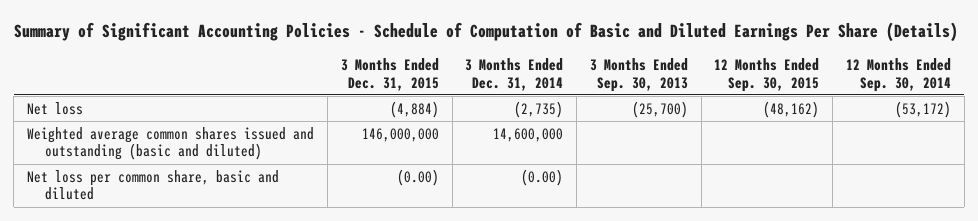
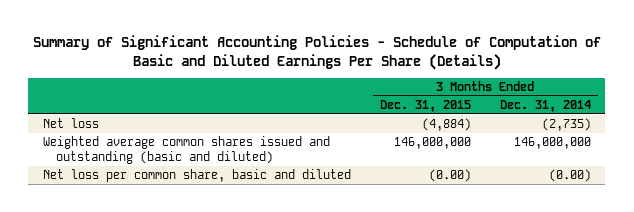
- | 3 Months Ended Dec. 31, 2015 | 3 Months Ended Dec. 31, 2014 | 3 Months Ended Sep. 30, 2013 | 12 Months Ended Sep. 30, 2015 | 12 Months Ended Sep. 30, 2014
+ | 3 Months Ended Dec. 31, 2015 | 3 Months Ended Dec. 31, 2014
- Weighted average common shares issued and outstanding (basic and diluted) | 146,000,000 | 14,600,000 | | |
+ Weighted average common shares issued and outstanding (basic and diluted) | 146,000,000 | 146,000,000

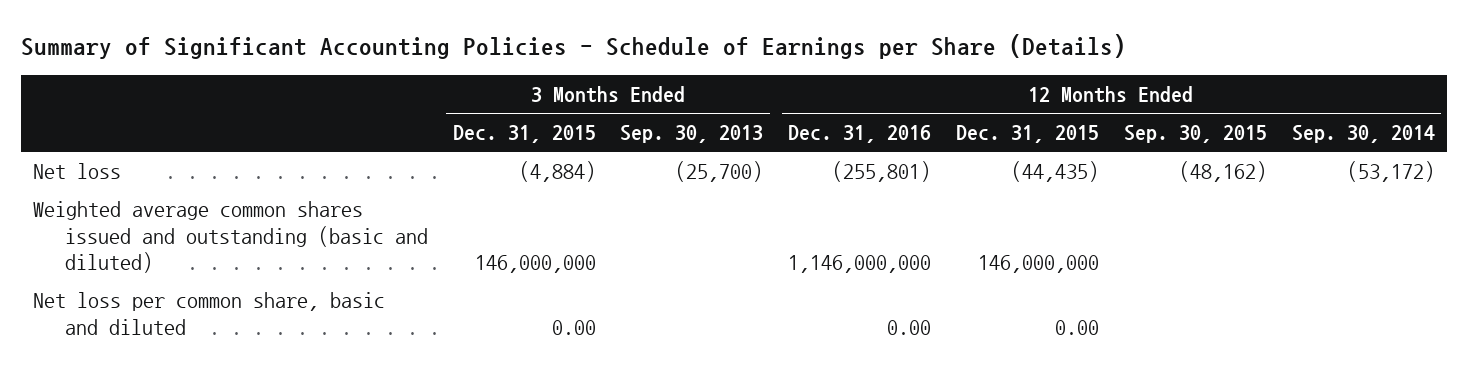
- Summary of Significant Accounting Policies - Schedule of Computation of Basic and Diluted Earnings Per Share (Details)
+ Summary of Significant Accounting Policies - Schedule of Earnings per Share (Details)
- | 3 Months Ended Dec. 31, 2015 | 3 Months Ended Dec. 31, 2014
+ | 3 Months Ended Dec. 31, 2015 | 3 Months Ended Sep. 30, 2013 | 12 Months Ended Dec. 31, 2016 | 12 Months Ended Dec. 31, 2015 | 12 Months Ended Sep. 30, 2015 | 12 Months Ended Sep. 30, 2014
- Net loss per common share, basic and diluted | (0.00) | (0.00)
+ Net loss per common share, basic and diluted | 0.00 | | 0.00 | 0.00 | |

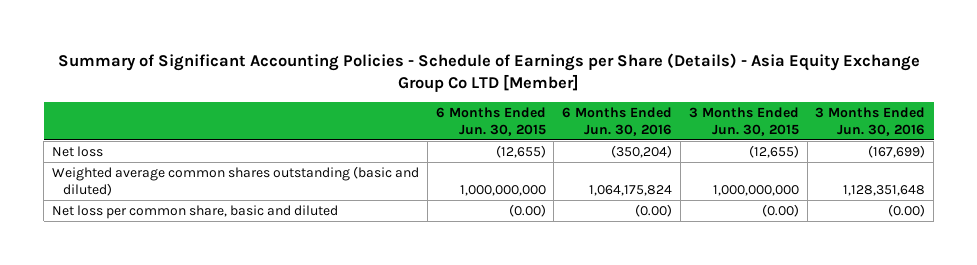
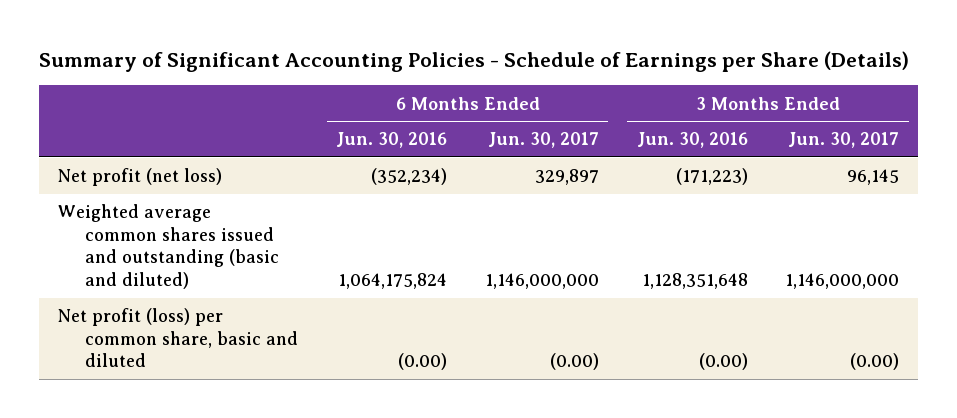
- Summary of Significant Accounting Policies - Schedule of Earnings per Share (Details) - Asia Equity Exchange Group Co LTD [Member]
+ Summary of Significant Accounting Policies - Schedule of Earnings per Share (Details)
- | 6 Months Ended Jun. 30, 2015 | 6 Months Ended Jun. 30, 2016 | 3 Months Ended Jun. 30, 2015 | 3 Months Ended Jun. 30, 2016
+ | 6 Months Ended Jun. 30, 2016 | 6 Months Ended Jun. 30, 2017 | 3 Months Ended Jun. 30, 2016 | 3 Months Ended Jun. 30, 2017
- Net loss | (12,655) | (350,204) | (12,655) | (167,699)
- Weighted average common shares outstanding (basic and diluted) | 1,000,000,000 | 1,064,175,824 | 1,000,000,000 | 1,128,351,648
- Net loss per common share, basic and diluted | (0.00) | (0.00) | (0.00) | (0.00)
+ Net profit (net loss) | (352,234) | 329,897 | (171,223) | 96,145
+ Weighted average common shares issued and outstanding (basic and diluted) | 1,064,175,824 | 1,146,000,000 | 1,128,351,648 | 1,146,000,000
+ Net profit (loss) per common share, basic and diluted | (0.00) | (0.00) | (0.00) | (0.00)

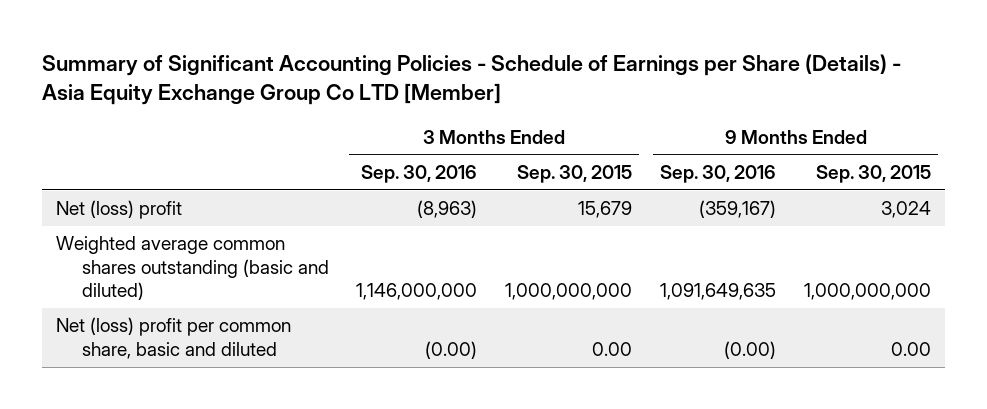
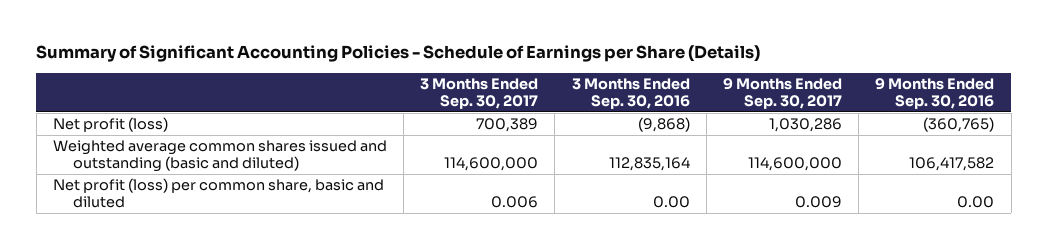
- Summary of Significant Accounting Policies - Schedule of Earnings per Share (Details) - Asia Equity Exchange Group Co LTD [Member]
+ Summary of Significant Accounting Policies - Schedule of Earnings per Share (Details)
- | 3 Months Ended Sep. 30, 2016 | 3 Months Ended Sep. 30, 2015 | 9 Months Ended Sep. 30, 2016 | 9 Months Ended Sep. 30, 2015
+ | 3 Months Ended Sep. 30, 2017 | 3 Months Ended Sep. 30, 2016 | 9 Months Ended Sep. 30, 2017 | 9 Months Ended Sep. 30, 2016
- Net (loss) profit | (8,963) | 15,679 | (359,167) | 3,024
- Weighted average common shares outstanding (basic and diluted) | 1,146,000,000 | 1,000,000,000 | 1,091,649,635 | 1,000,000,000
- Net (loss) profit per common share, basic and diluted | (0.00) | 0.00 | (0.00) | 0.00
+ Net profit (loss) | 700,389 | (9,868) | 1,030,286 | (360,765)
+ Weighted average common shares issued and outstanding (basic and diluted) | 114,600,000 | 112,835,164 | 114,600,000 | 106,417,582
+ Net profit (loss) per common share, basic and diluted | 0.006 | 0.00 | 0.009 | 0.00

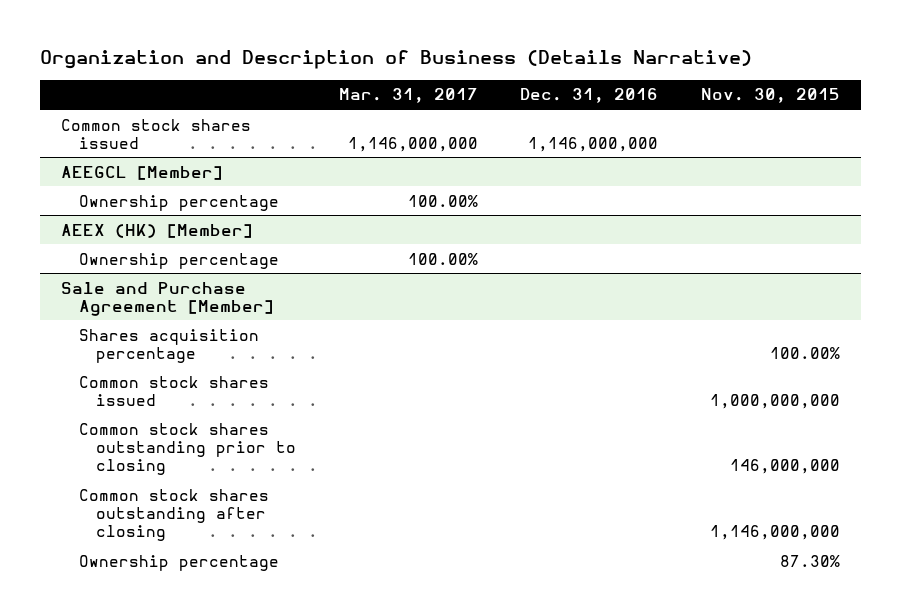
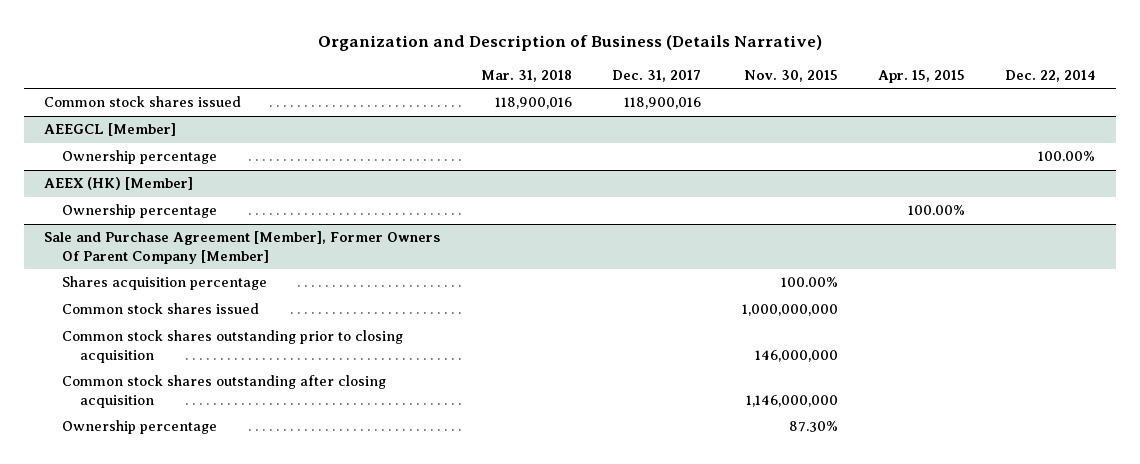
- | Mar. 31, 2017 | Dec. 31, 2016 | Nov. 30, 2015
+ | Mar. 31, 2018 | Dec. 31, 2017 | Nov. 30, 2015 | Apr. 15, 2015 | Dec. 22, 2014
- Sale and Purchase Agreement [Member]
+ Sale and Purchase Agreement [Member], Former Owners Of Parent Company [Member]
- Common stock shares outstanding prior to closing | | | 146,000,000
- Common stock shares outstanding after closing | | | 1,146,000,000
+ Common stock shares outstanding prior to closing acquisition | | | 146,000,000 | |
+ Common stock shares outstanding after closing acquisition | | | 1,146,000,000 | |

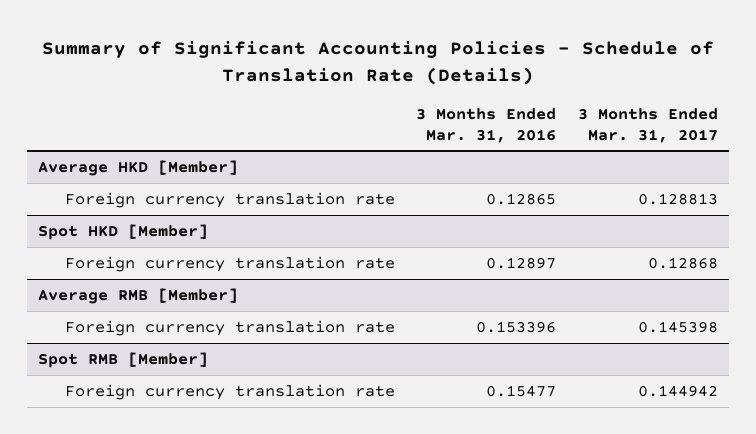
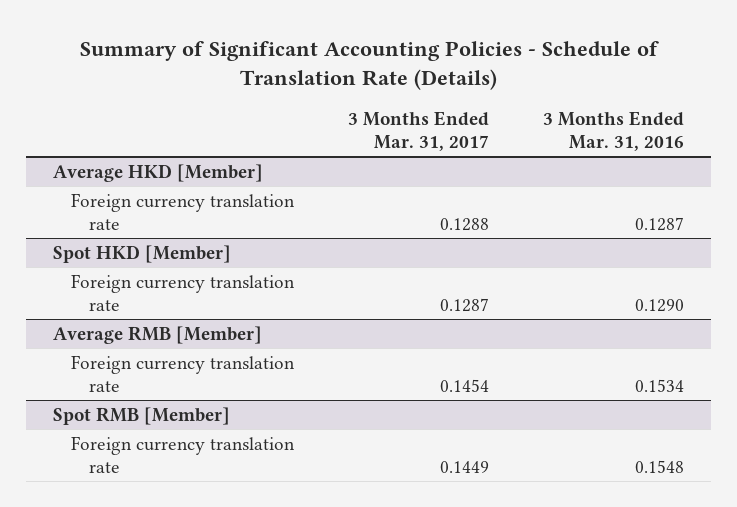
- | 3 Months Ended Mar. 31, 2016 | 3 Months Ended Mar. 31, 2017
+ | 3 Months Ended Mar. 31, 2017 | 3 Months Ended Mar. 31, 2016
@ Average HKD [Member]
- Foreign currency translation rate | 0.12865 | 0.128813
+ Foreign currency translation rate | 0.1288 | 0.1287
@ Spot HKD [Member]
- Foreign currency translation rate | 0.12897 | 0.12868
+ Foreign currency translation rate | 0.1287 | 0.1290
@ Average RMB [Member]
- Foreign currency translation rate | 0.153396 | 0.145398
+ Foreign currency translation rate | 0.1454 | 0.1534
@ Spot RMB [Member]
- Foreign currency translation rate | 0.15477 | 0.144942
+ Foreign currency translation rate | 0.1449 | 0.1548

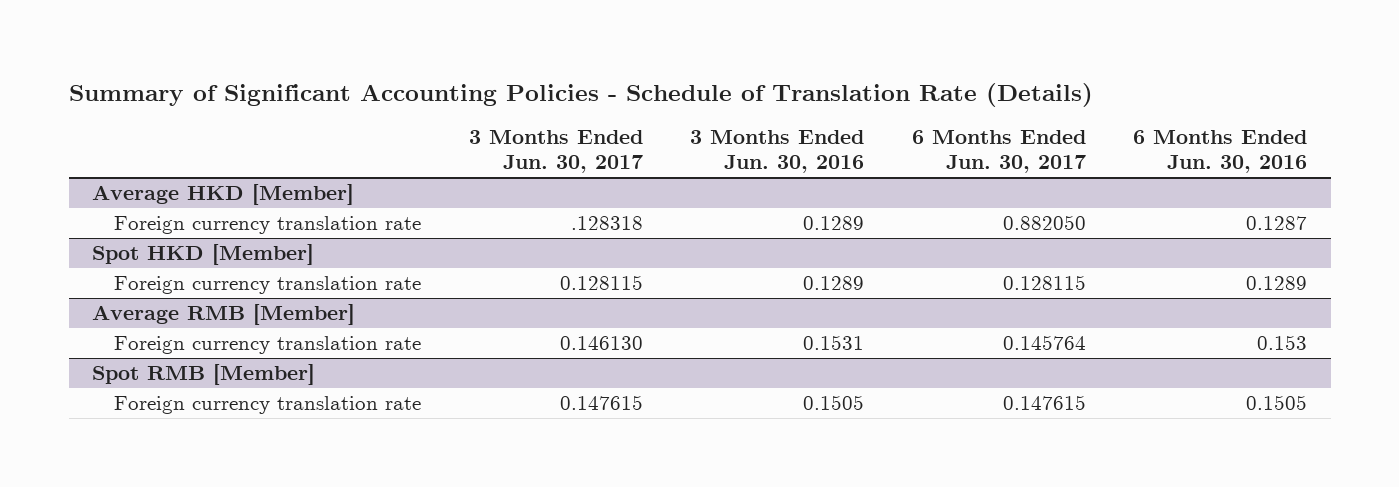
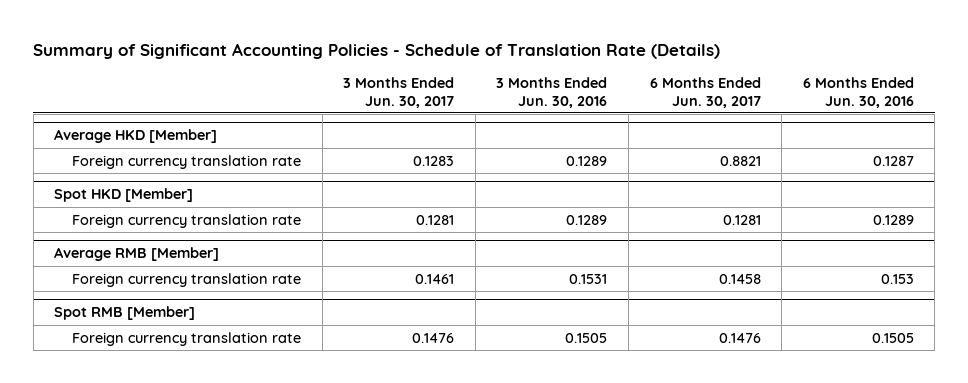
@ Average HKD [Member]
- Foreign currency translation rate | .128318 | 0.1289 | 0.882050 | 0.1287
+ Foreign currency translation rate | 0.1283 | 0.1289 | 0.8821 | 0.1287
@ Spot HKD [Member]
- Foreign currency translation rate | 0.128115 | 0.1289 | 0.128115 | 0.1289
+ Foreign currency translation rate | 0.1281 | 0.1289 | 0.1281 | 0.1289
@ Average RMB [Member]
- Foreign currency translation rate | 0.146130 | 0.1531 | 0.145764 | 0.153
+ Foreign currency translation rate | 0.1461 | 0.1531 | 0.1458 | 0.153
@ Spot RMB [Member]
- Foreign currency translation rate | 0.147615 | 0.1505 | 0.147615 | 0.1505
+ Foreign currency translation rate | 0.1476 | 0.1505 | 0.1476 | 0.1505

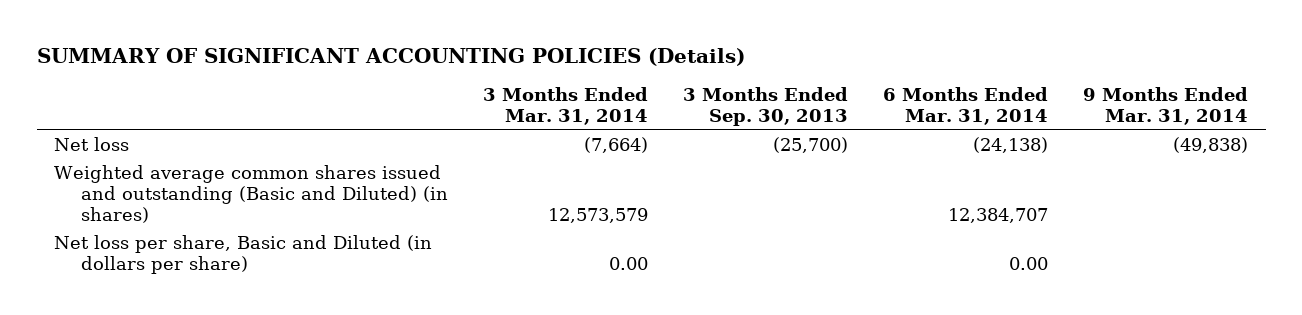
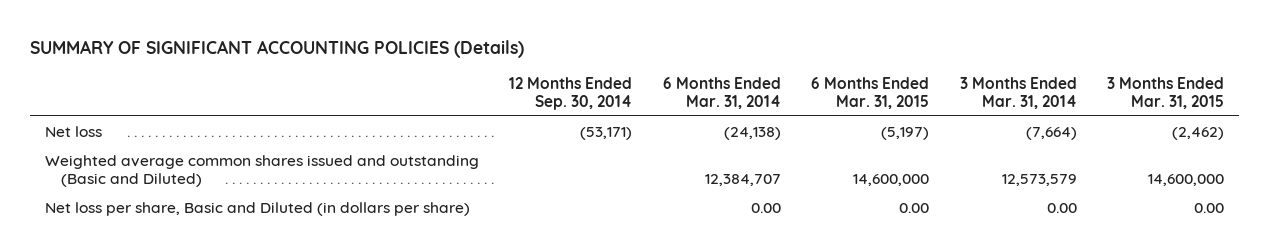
- | 3 Months Ended Mar. 31, 2014 | 3 Months Ended Sep. 30, 2013 | 6 Months Ended Mar. 31, 2014 | 9 Months Ended Mar. 31, 2014
+ | 12 Months Ended Sep. 30, 2014 | 6 Months Ended Mar. 31, 2014 | 6 Months Ended Mar. 31, 2015 | 3 Months Ended Mar. 31, 2014 | 3 Months Ended Mar. 31, 2015
- Weighted average common shares issued and outstanding (Basic and Diluted) (in shares) | 12,573,579 | | 12,384,707 |
+ Weighted average common shares issued and outstanding (Basic and Diluted) | | 12,384,707 | 14,600,000 | 12,573,579 | 14,600,000

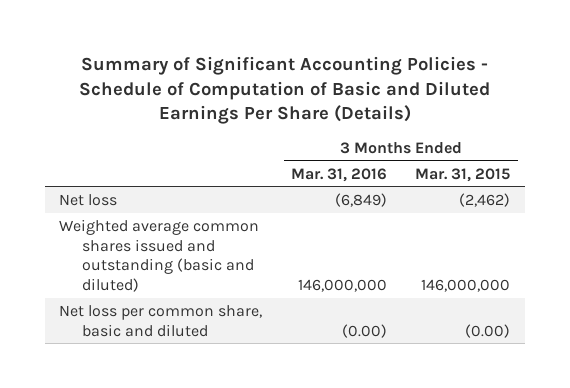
- SUMMARY OF SIGNIFICANT ACCOUNTING POLICIES (Details)
+ Summary of Significant Accounting Policies - Schedule of Computation of Basic and Diluted Earnings Per Share (Details)
- | 12 Months Ended Sep. 30, 2014 | 6 Months Ended Mar. 31, 2014 | 6 Months Ended Mar. 31, 2015 | 3 Months Ended Mar. 31, 2014 | 3 Months Ended Mar. 31, 2015
+ | 3 Months Ended Mar. 31, 2016 | 3 Months Ended Mar. 31, 2015
- Weighted average common shares issued and outstanding (Basic and Diluted) | | 12,384,707 | 14,600,000 | 12,573,579 | 14,600,000
- Net loss per share, Basic and Diluted (in dollars per share) | | 0.00 | 0.00 | 0.00 | 0.00
+ Weighted average common shares issued and outstanding (basic and diluted) | 146,000,000 | 146,000,000
+ Net loss per common share, basic and diluted | (0.00) | (0.00)

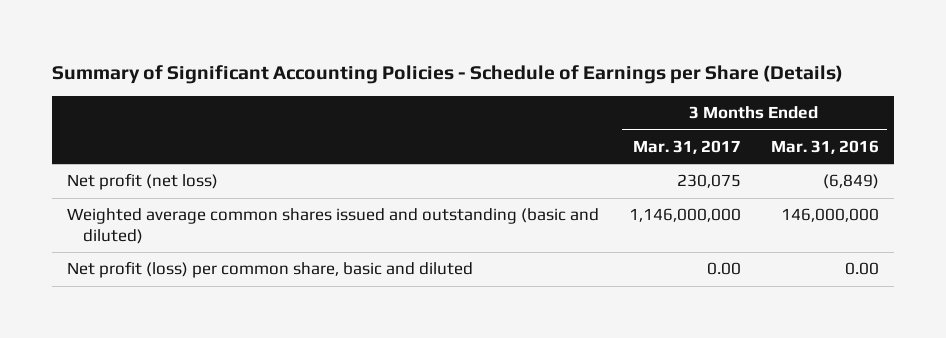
- Summary of Significant Accounting Policies - Schedule of Computation of Basic and Diluted Earnings Per Share (Details)
+ Summary of Significant Accounting Policies - Schedule of Earnings per Share (Details)
- | 3 Months Ended Mar. 31, 2016 | 3 Months Ended Mar. 31, 2015
+ | 3 Months Ended Mar. 31, 2017 | 3 Months Ended Mar. 31, 2016
- Net loss | (6,849) | (2,462)
+ Net profit (net loss) | 230,075 | (6,849)
- Net loss per common share, basic and diluted | (0.00) | (0.00)
+ Net profit (loss) per common share, basic and diluted | 0.00 | 0.00

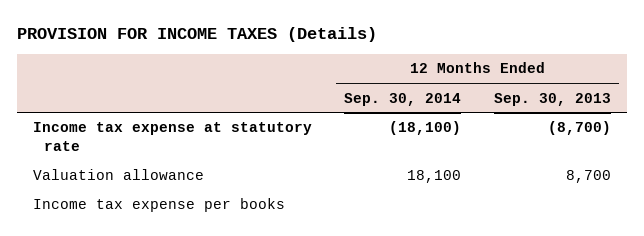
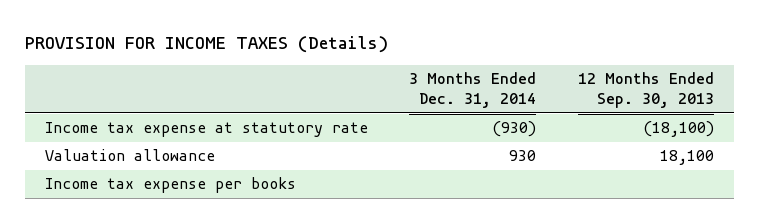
- | 12 Months Ended Sep. 30, 2014 | 12 Months Ended Sep. 30, 2013
+ | 3 Months Ended Dec. 31, 2014 | 12 Months Ended Sep. 30, 2013
- Income tax expense at statutory rate | (18,100) | (8,700)
- Valuation allowance | 18,100 | 8,700
+ Income tax expense at statutory rate | (930) | (18,100)
+ Valuation allowance | 930 | 18,100

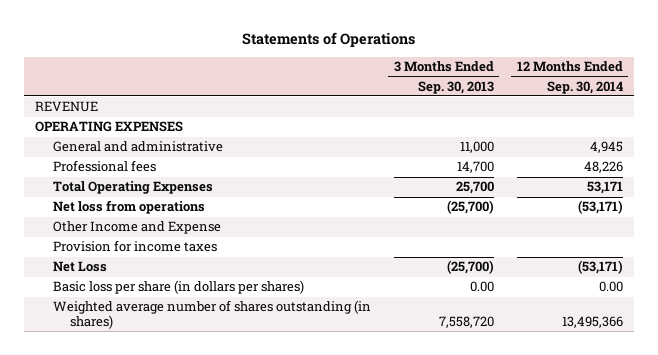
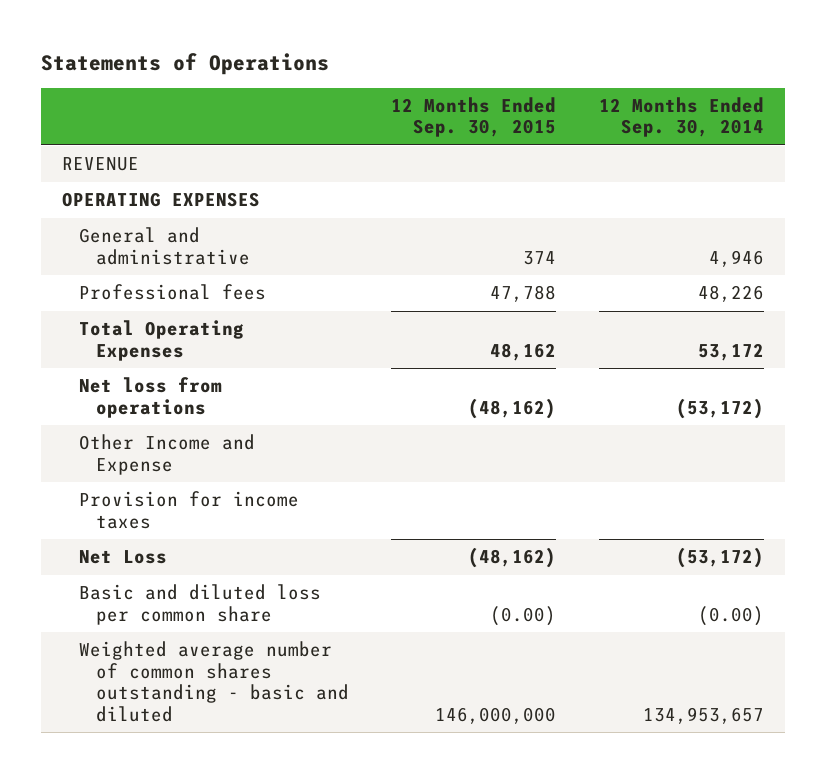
- | 3 Months Ended Sep. 30, 2013 | 12 Months Ended Sep. 30, 2014
+ | 12 Months Ended Sep. 30, 2015 | 12 Months Ended Sep. 30, 2014
- General and administrative | 11,000 | 4,945
+ General and administrative | 374 | 4,946
- Total Operating Expenses | 25,700 | 53,171
- Net loss from operations | (25,700) | (53,171)
+ Total Operating Expenses | 48,162 | 53,172
+ Net loss from operations | (48,162) | (53,172)
- Net Loss | (25,700) | (53,171)
- Basic loss per share (in dollars per shares) | 0.00 | 0.00
- Weighted average number of shares outstanding (in shares) | 7,558,720 | 13,495,366
+ Net Loss | (48,162) | (53,172)
+ Basic and diluted loss per common share | (0.00) | (0.00)
+ Weighted average number of common shares outstanding - basic and diluted | 146,000,000 | 134,953,657

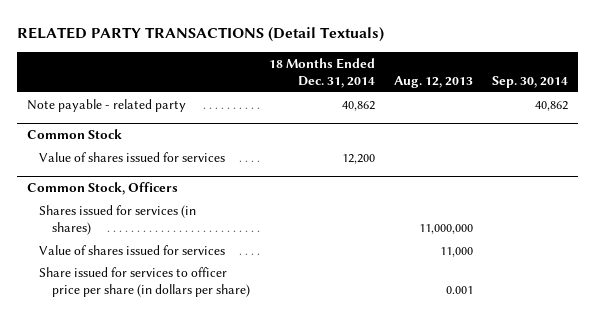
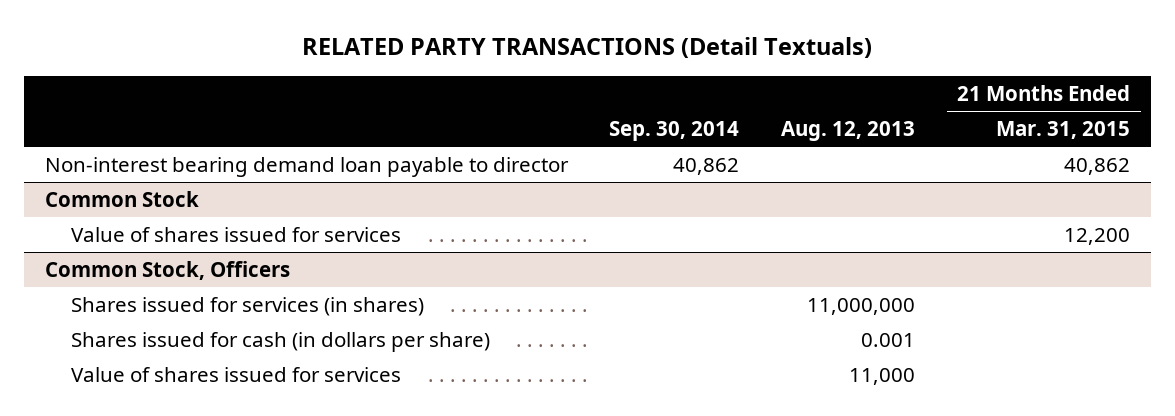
- | 18 Months Ended Dec. 31, 2014 | Aug. 12, 2013 | Sep. 30, 2014
+ | Sep. 30, 2014 | Aug. 12, 2013 | 21 Months Ended Mar. 31, 2015
- Note payable - related party | 40,862 | | 40,862
+ Non-interest bearing demand loan payable to director | 40,862 | | 40,862
@ Common Stock, Officers
+ Shares issued for cash (in dollars per share) | | 0.001 |
- Share issued for services to officer price per share (in dollars per share) | | 0.001 |

